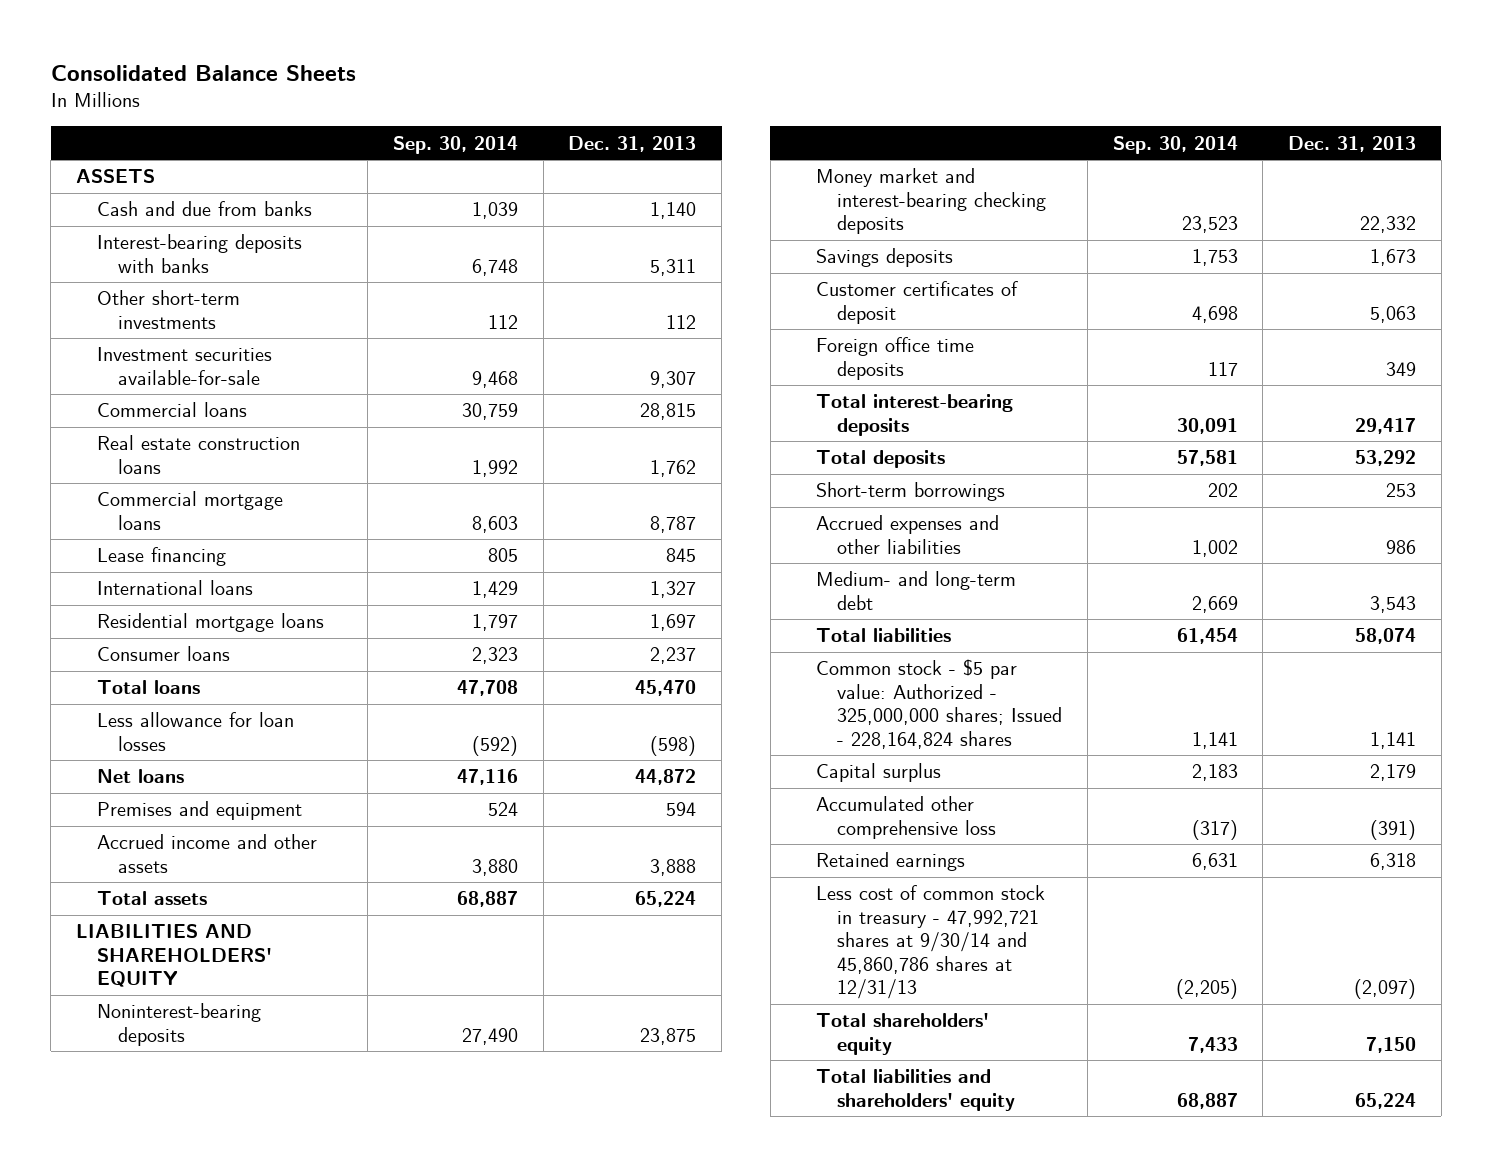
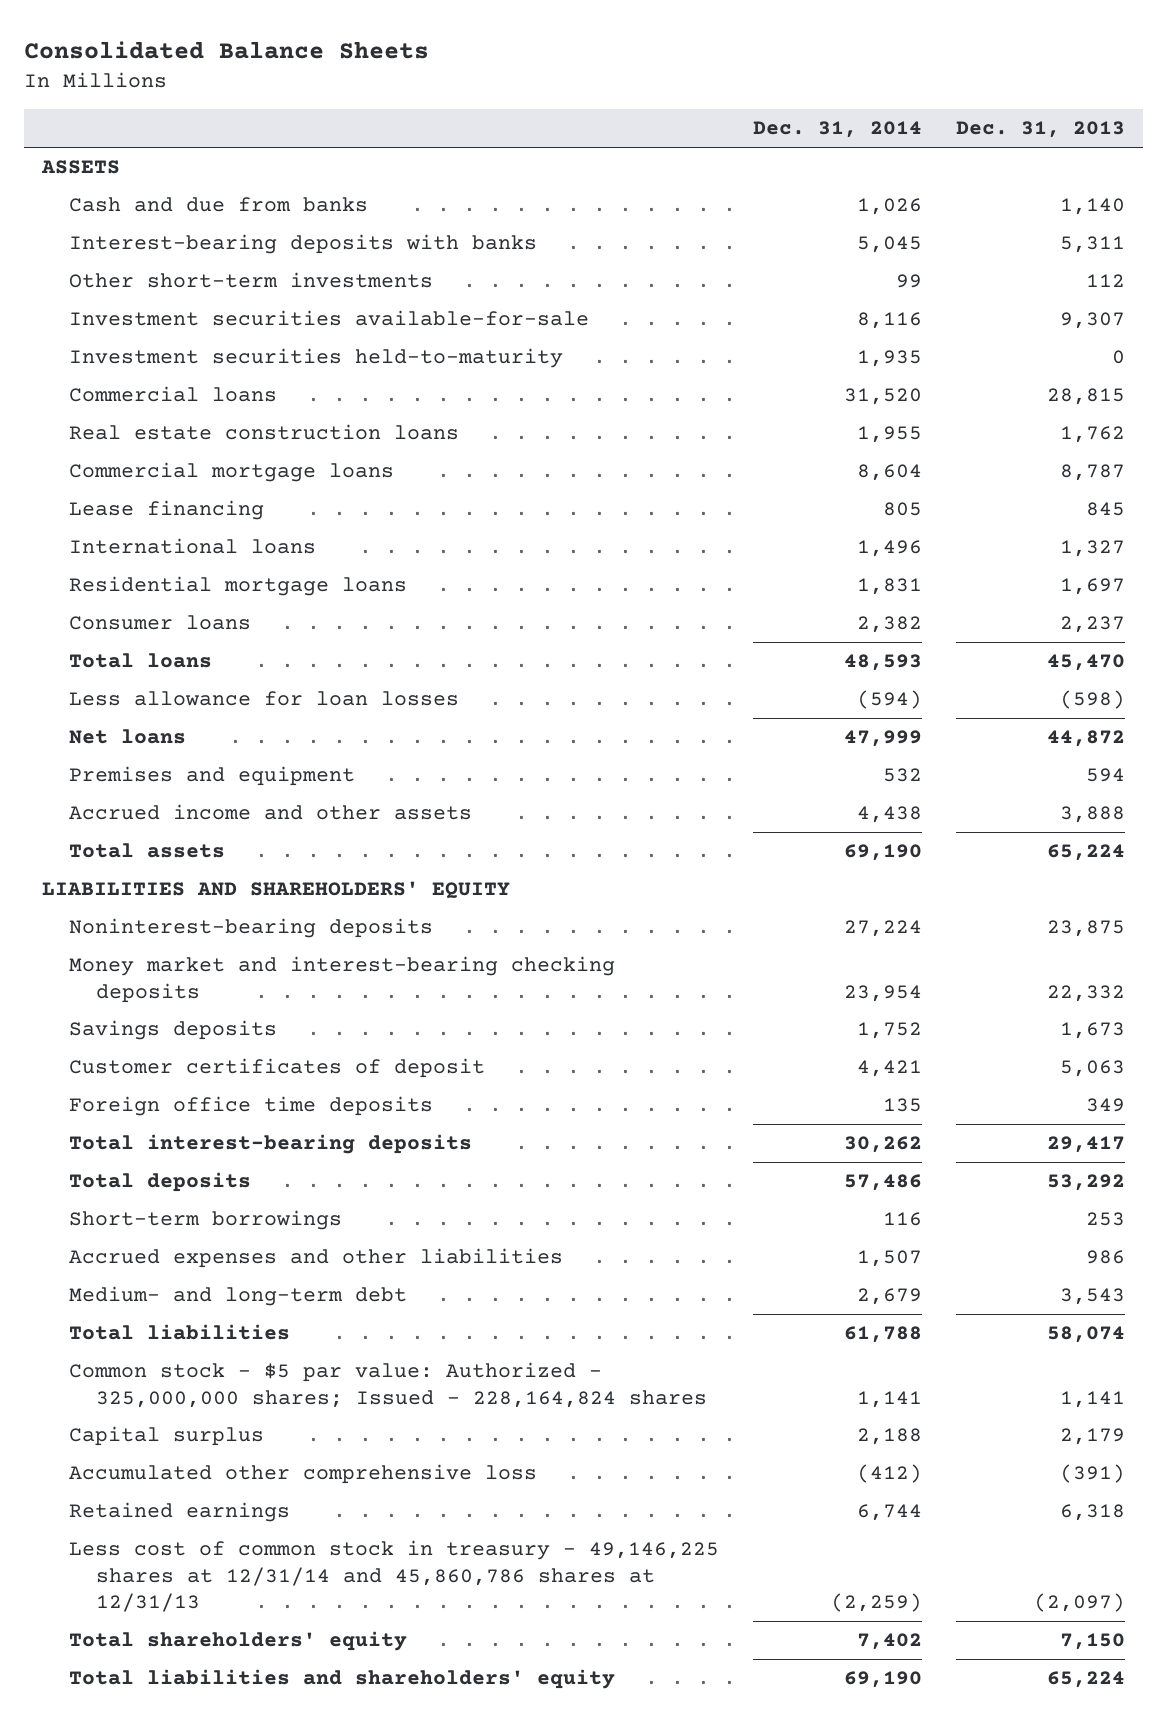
- | Sep. 30, 2014 | Dec. 31, 2013
+ | Dec. 31, 2014 | Dec. 31, 2013
+ Investment securities held-to-maturity | 1,935 | 0
- Less cost of common stock in treasury - 47,992,721 shares at 9/30/14 and 45,860,786 shares at 12/31/13 | (2,205) | (2,097)
+ Less cost of common stock in treasury - 49,146,225 shares at 12/31/14 and 45,860,786 shares at 12/31/13 | (2,259) | (2,097)

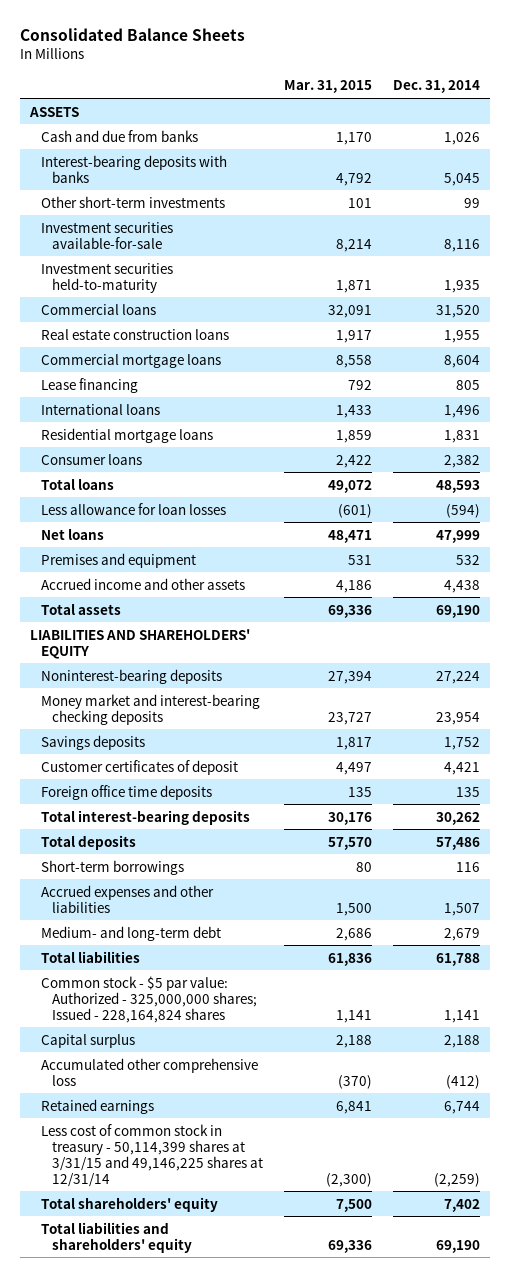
- | Dec. 31, 2014 | Dec. 31, 2013
+ | Mar. 31, 2015 | Dec. 31, 2014
- Less cost of common stock in treasury - 49,146,225 shares at 12/31/14 and 45,860,786 shares at 12/31/13 | (2,259) | (2,097)
+ Less cost of common stock in treasury - 50,114,399 shares at 3/31/15 and 49,146,225 shares at 12/31/14 | (2,300) | (2,259)

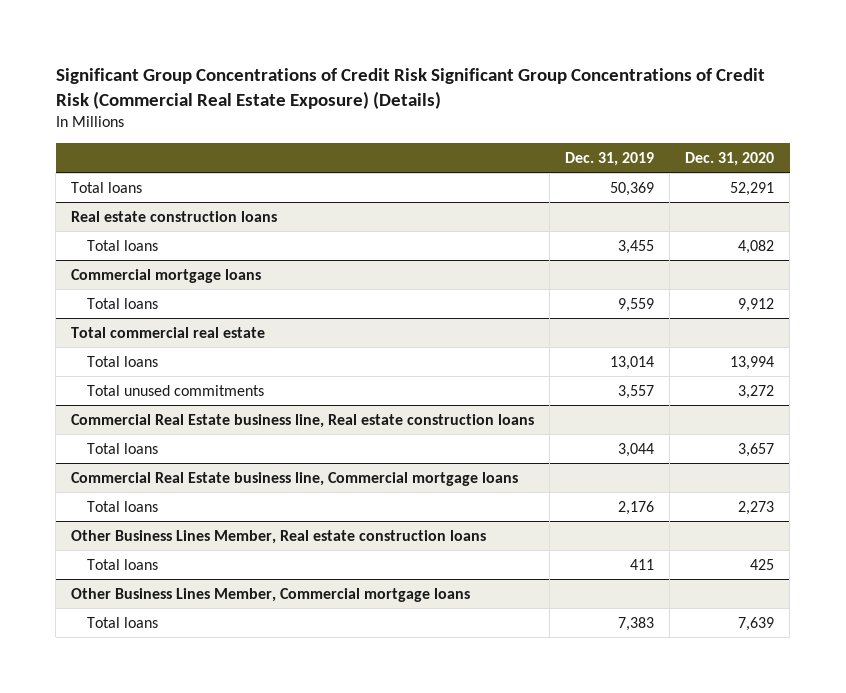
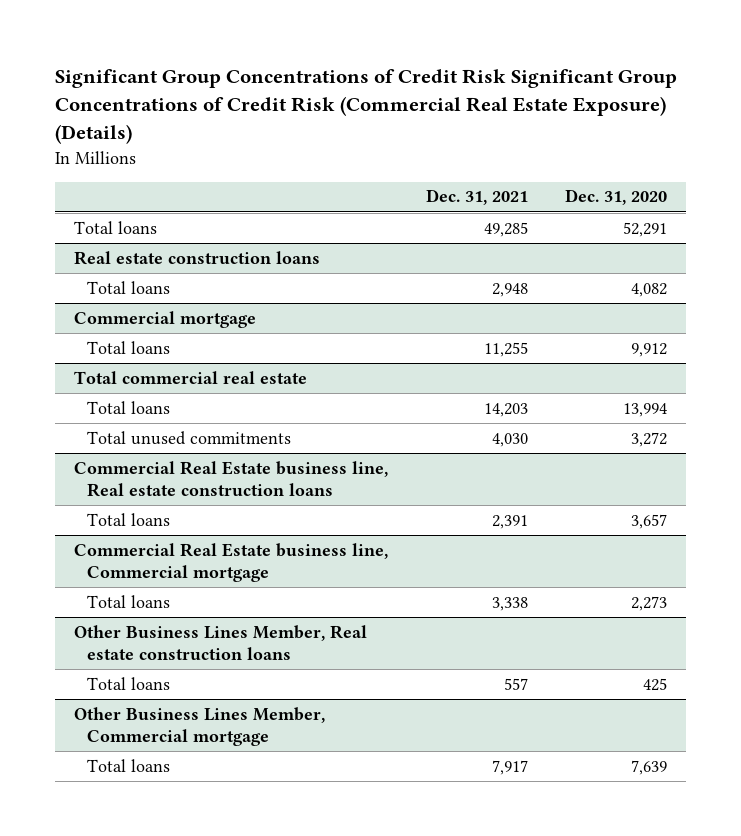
- | Dec. 31, 2019 | Dec. 31, 2020
+ | Dec. 31, 2021 | Dec. 31, 2020
- Commercial mortgage loans
+ Commercial mortgage
- Commercial Real Estate business line, Commercial mortgage loans
+ Commercial Real Estate business line, Commercial mortgage
- Other Business Lines Member, Commercial mortgage loans
+ Other Business Lines Member, Commercial mortgage

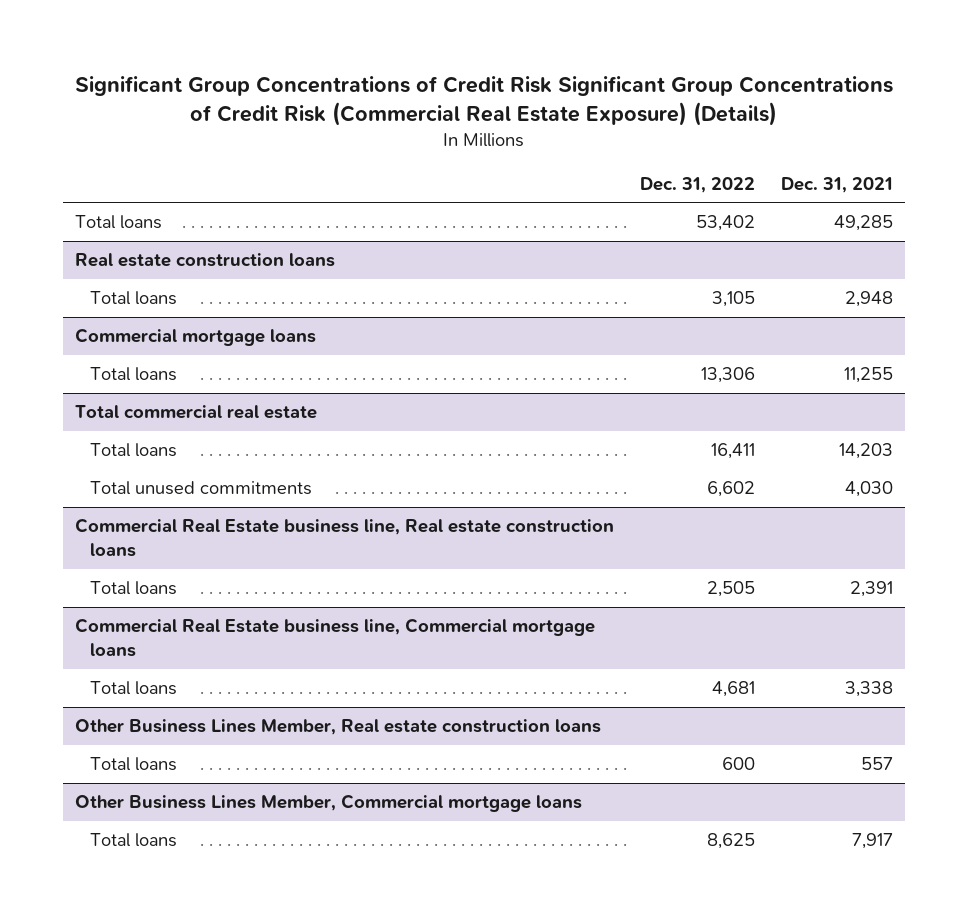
- | Dec. 31, 2021 | Dec. 31, 2020
+ | Dec. 31, 2022 | Dec. 31, 2021
- Commercial mortgage
+ Commercial mortgage loans
- Commercial Real Estate business line, Commercial mortgage
+ Commercial Real Estate business line, Commercial mortgage loans
- Other Business Lines Member, Commercial mortgage
+ Other Business Lines Member, Commercial mortgage loans

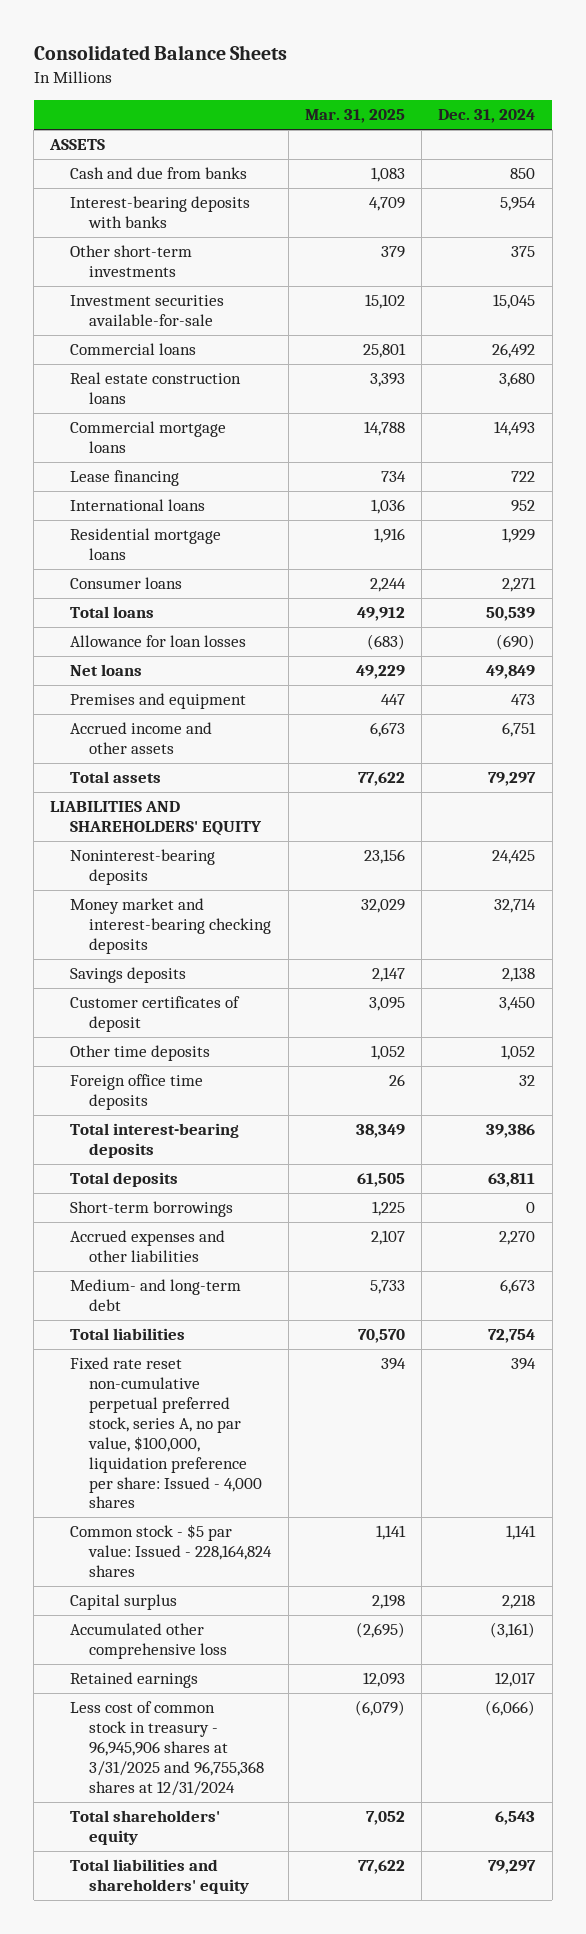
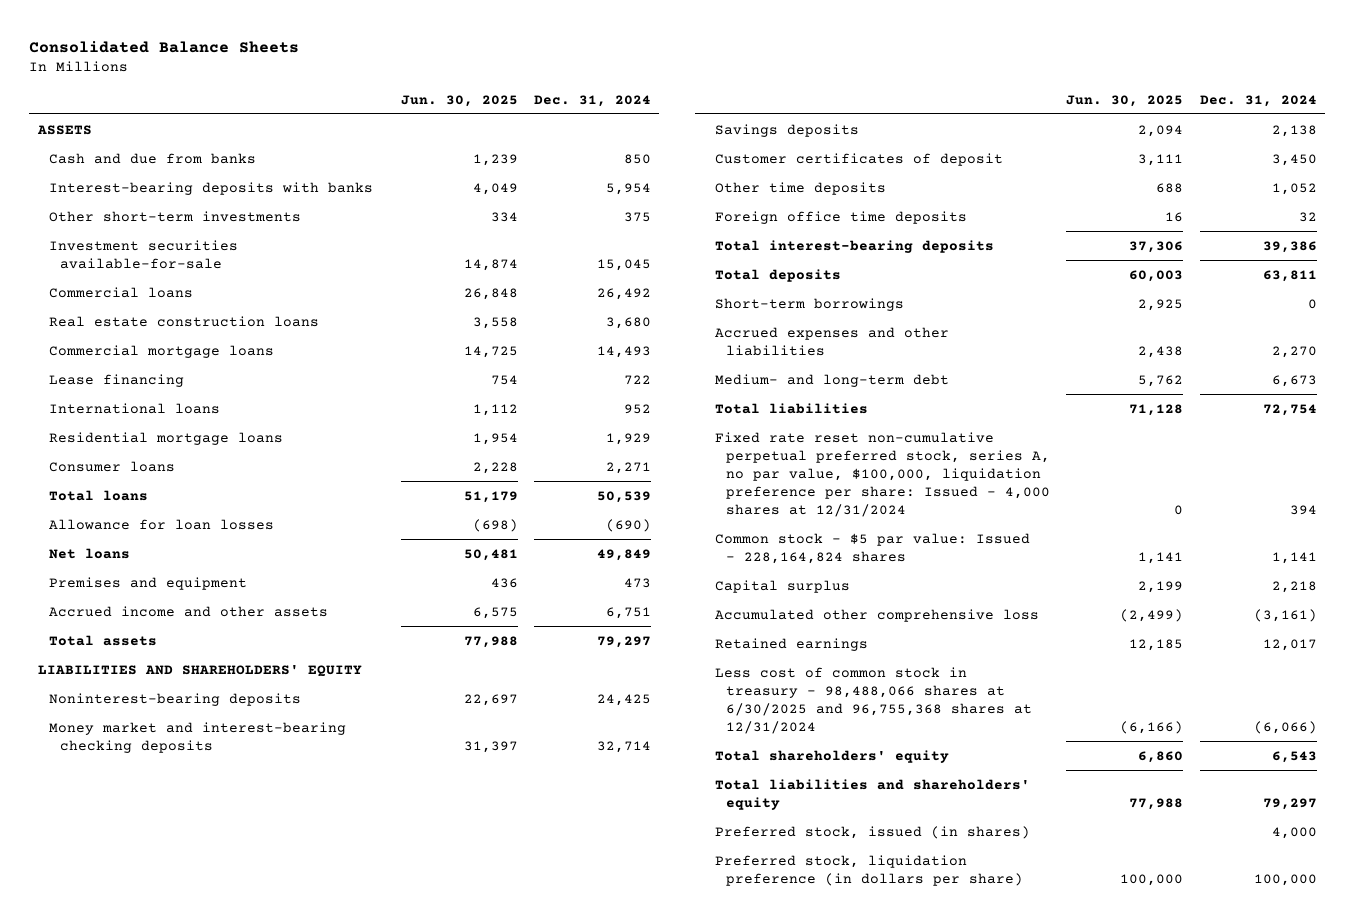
- | Mar. 31, 2025 | Dec. 31, 2024
+ | Jun. 30, 2025 | Dec. 31, 2024
- Fixed rate reset non-cumulative perpetual preferred stock, series A, no par value, $100,000, liquidation preference per share: Issued - 4,000 shares | 394 | 394
+ Fixed rate reset non-cumulative perpetual preferred stock, series A, no par value, $100,000, liquidation preference per share: Issued - 4,000 shares at 12/31/2024 | 0 | 394
- Less cost of common stock in treasury - 96,945,906 shares at 3/31/2025 and 96,755,368 shares at 12/31/2024 | (6,079) | (6,066)
+ Less cost of common stock in treasury - 98,488,066 shares at 6/30/2025 and 96,755,368 shares at 12/31/2024 | (6,166) | (6,066)
+ Preferred stock, issued (in shares) | | 4,000
+ Preferred stock, liquidation preference (in dollars per share) | 100,000 | 100,000

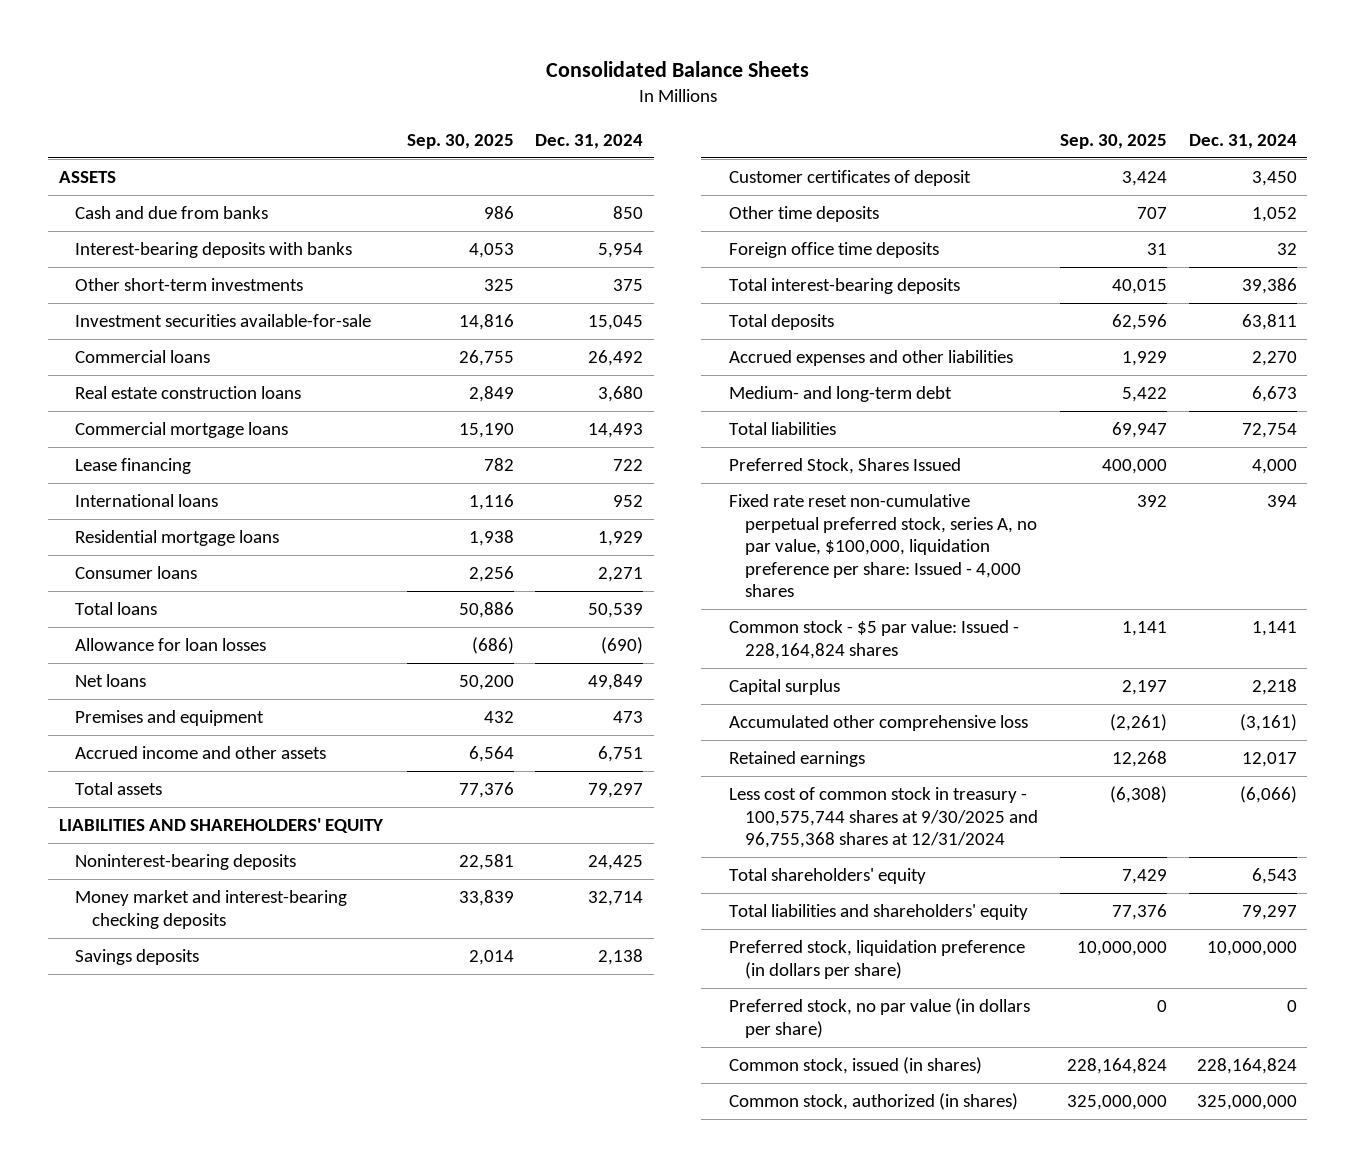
- | Jun. 30, 2025 | Dec. 31, 2024
+ | Sep. 30, 2025 | Dec. 31, 2024
- Short-term borrowings | 2,925 | 0
- Fixed rate reset non-cumulative perpetual preferred stock, series A, no par value, $100,000, liquidation preference per share: Issued - 4,000 shares at 12/31/2024 | 0 | 394
+ Preferred Stock, Shares Issued | 400,000 | 4,000
+ Fixed rate reset non-cumulative perpetual preferred stock, series A, no par value, $100,000, liquidation preference per share: Issued - 4,000 shares | 392 | 394
- Less cost of common stock in treasury - 98,488,066 shares at 6/30/2025 and 96,755,368 shares at 12/31/2024 | (6,166) | (6,066)
+ Less cost of common stock in treasury - 100,575,744 shares at 9/30/2025 and 96,755,368 shares at 12/31/2024 | (6,308) | (6,066)
- Preferred stock, issued (in shares) | | 4,000
- Preferred stock, liquidation preference (in dollars per share) | 100,000 | 100,000
+ Preferred stock, liquidation preference (in dollars per share) | 10,000,000 | 10,000,000
+ Preferred stock, no par value (in dollars per share) | 0 | 0
+ Common stock, issued (in shares) | 228,164,824 | 228,164,824
+ Common stock, authorized (in shares) | 325,000,000 | 325,000,000

